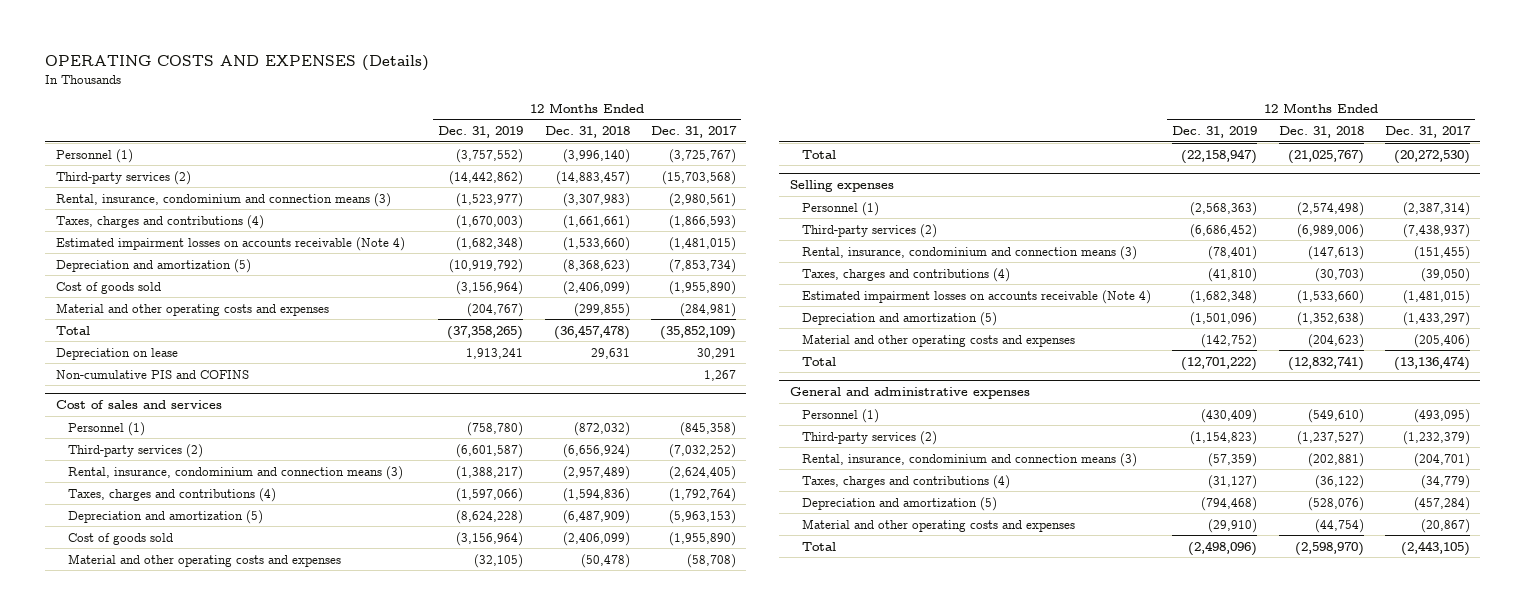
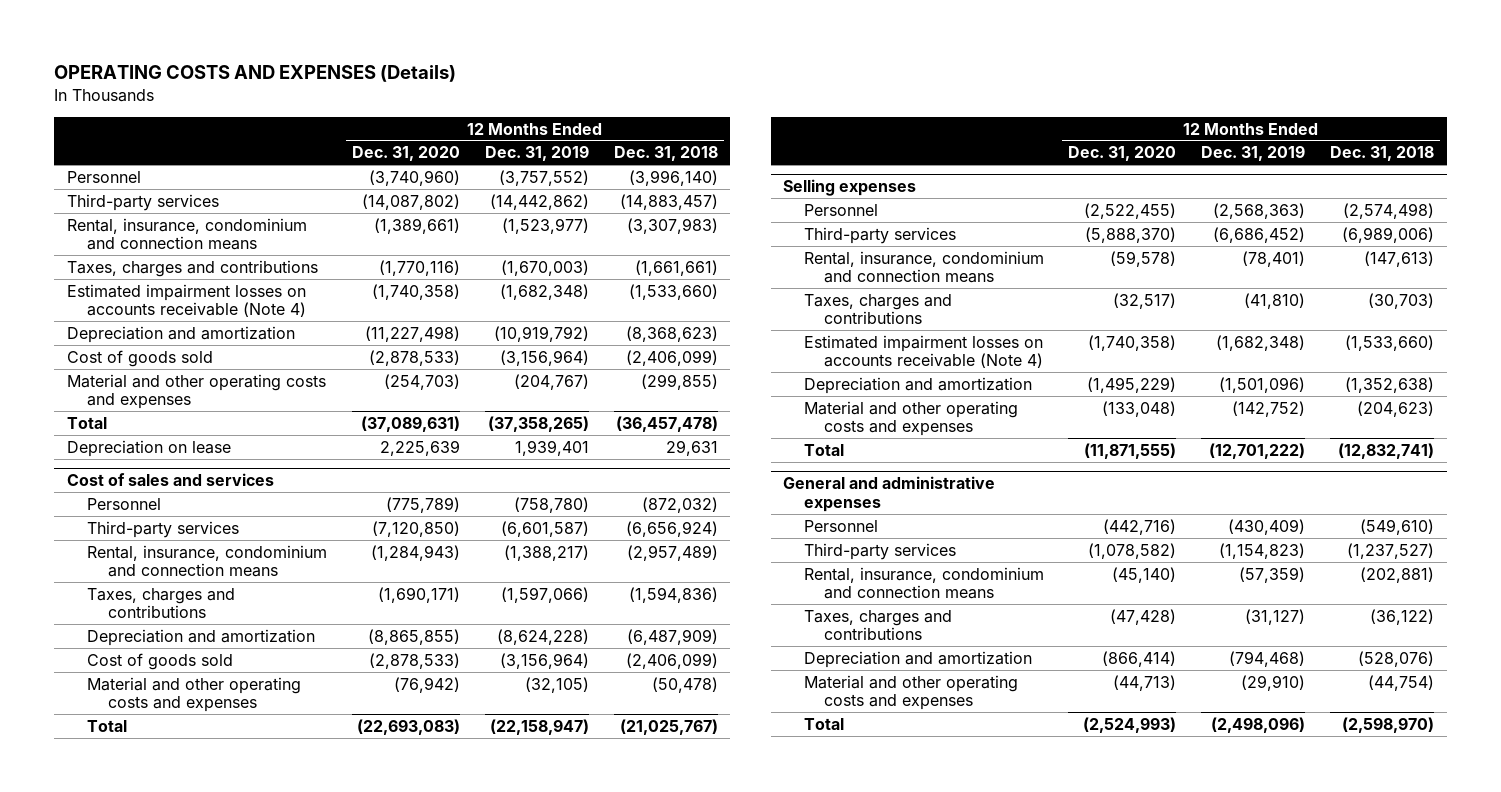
- | 12 Months Ended Dec. 31, 2019 | 12 Months Ended Dec. 31, 2018 | 12 Months Ended Dec. 31, 2017
+ | 12 Months Ended Dec. 31, 2020 | 12 Months Ended Dec. 31, 2019 | 12 Months Ended Dec. 31, 2018
- Personnel (1) | (3,757,552) | (3,996,140) | (3,725,767)
- Third-party services (2) | (14,442,862) | (14,883,457) | (15,703,568)
- Rental, insurance, condominium and connection means (3) | (1,523,977) | (3,307,983) | (2,980,561)
- Taxes, charges and contributions (4) | (1,670,003) | (1,661,661) | (1,866,593)
+ Personnel | (3,740,960) | (3,757,552) | (3,996,140)
+ Third-party services | (14,087,802) | (14,442,862) | (14,883,457)
+ Rental, insurance, condominium and connection means | (1,389,661) | (1,523,977) | (3,307,983)
+ Taxes, charges and contributions | (1,770,116) | (1,670,003) | (1,661,661)
- Depreciation and amortization (5) | (10,919,792) | (8,368,623) | (7,853,734)
+ Depreciation and amortization | (11,227,498) | (10,919,792) | (8,368,623)
- Depreciation on lease | 1,913,241 | 29,631 | 30,291
- Non-cumulative PIS and COFINS | | | 1,267
+ Depreciation on lease | 2,225,639 | 1,939,401 | 29,631
@ Cost of sales and services
- Personnel (1) | (758,780) | (872,032) | (845,358)
- Third-party services (2) | (6,601,587) | (6,656,924) | (7,032,252)
- Rental, insurance, condominium and connection means (3) | (1,388,217) | (2,957,489) | (2,624,405)
- Taxes, charges and contributions (4) | (1,597,066) | (1,594,836) | (1,792,764)
- Depreciation and amortization (5) | (8,624,228) | (6,487,909) | (5,963,153)
+ Personnel | (775,789) | (758,780) | (872,032)
+ Third-party services | (7,120,850) | (6,601,587) | (6,656,924)
+ Rental, insurance, condominium and connection means | (1,284,943) | (1,388,217) | (2,957,489)
+ Taxes, charges and contributions | (1,690,171) | (1,597,066) | (1,594,836)
+ Depreciation and amortization | (8,865,855) | (8,624,228) | (6,487,909)
@ Selling expenses
- Personnel (1) | (2,568,363) | (2,574,498) | (2,387,314)
- Third-party services (2) | (6,686,452) | (6,989,006) | (7,438,937)
- Rental, insurance, condominium and connection means (3) | (78,401) | (147,613) | (151,455)
- Taxes, charges and contributions (4) | (41,810) | (30,703) | (39,050)
+ Personnel | (2,522,455) | (2,568,363) | (2,574,498)
+ Third-party services | (5,888,370) | (6,686,452) | (6,989,006)
+ Rental, insurance, condominium and connection means | (59,578) | (78,401) | (147,613)
+ Taxes, charges and contributions | (32,517) | (41,810) | (30,703)
- Depreciation and amortization (5) | (1,501,096) | (1,352,638) | (1,433,297)
+ Depreciation and amortization | (1,495,229) | (1,501,096) | (1,352,638)
@ General and administrative expenses
- Personnel (1) | (430,409) | (549,610) | (493,095)
- Third-party services (2) | (1,154,823) | (1,237,527) | (1,232,379)
- Rental, insurance, condominium and connection means (3) | (57,359) | (202,881) | (204,701)
- Taxes, charges and contributions (4) | (31,127) | (36,122) | (34,779)
- Depreciation and amortization (5) | (794,468) | (528,076) | (457,284)
+ Personnel | (442,716) | (430,409) | (549,610)
+ Third-party services | (1,078,582) | (1,154,823) | (1,237,527)
+ Rental, insurance, condominium and connection means | (45,140) | (57,359) | (202,881)
+ Taxes, charges and contributions | (47,428) | (31,127) | (36,122)
+ Depreciation and amortization | (866,414) | (794,468) | (528,076)

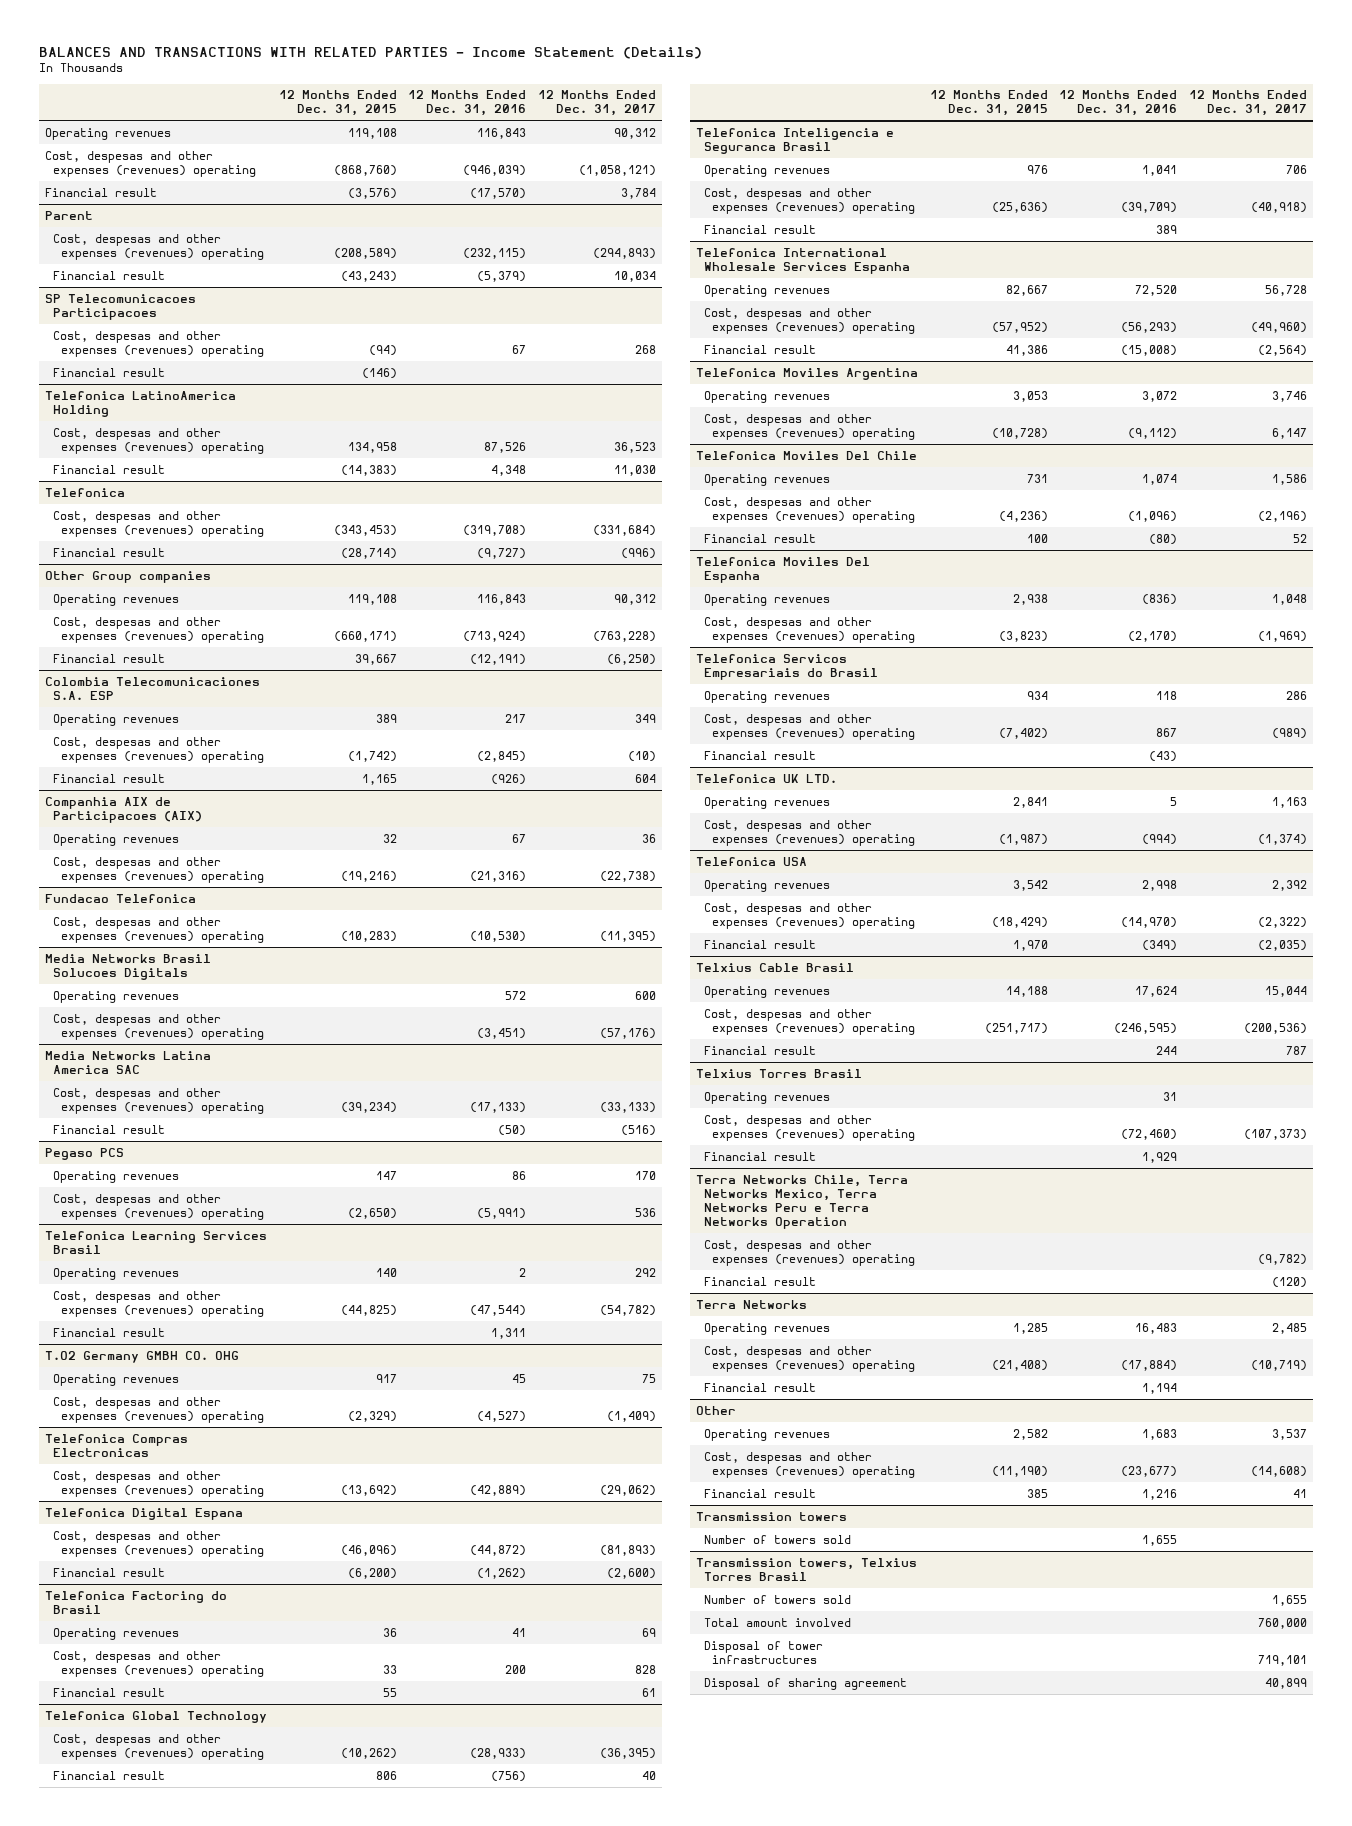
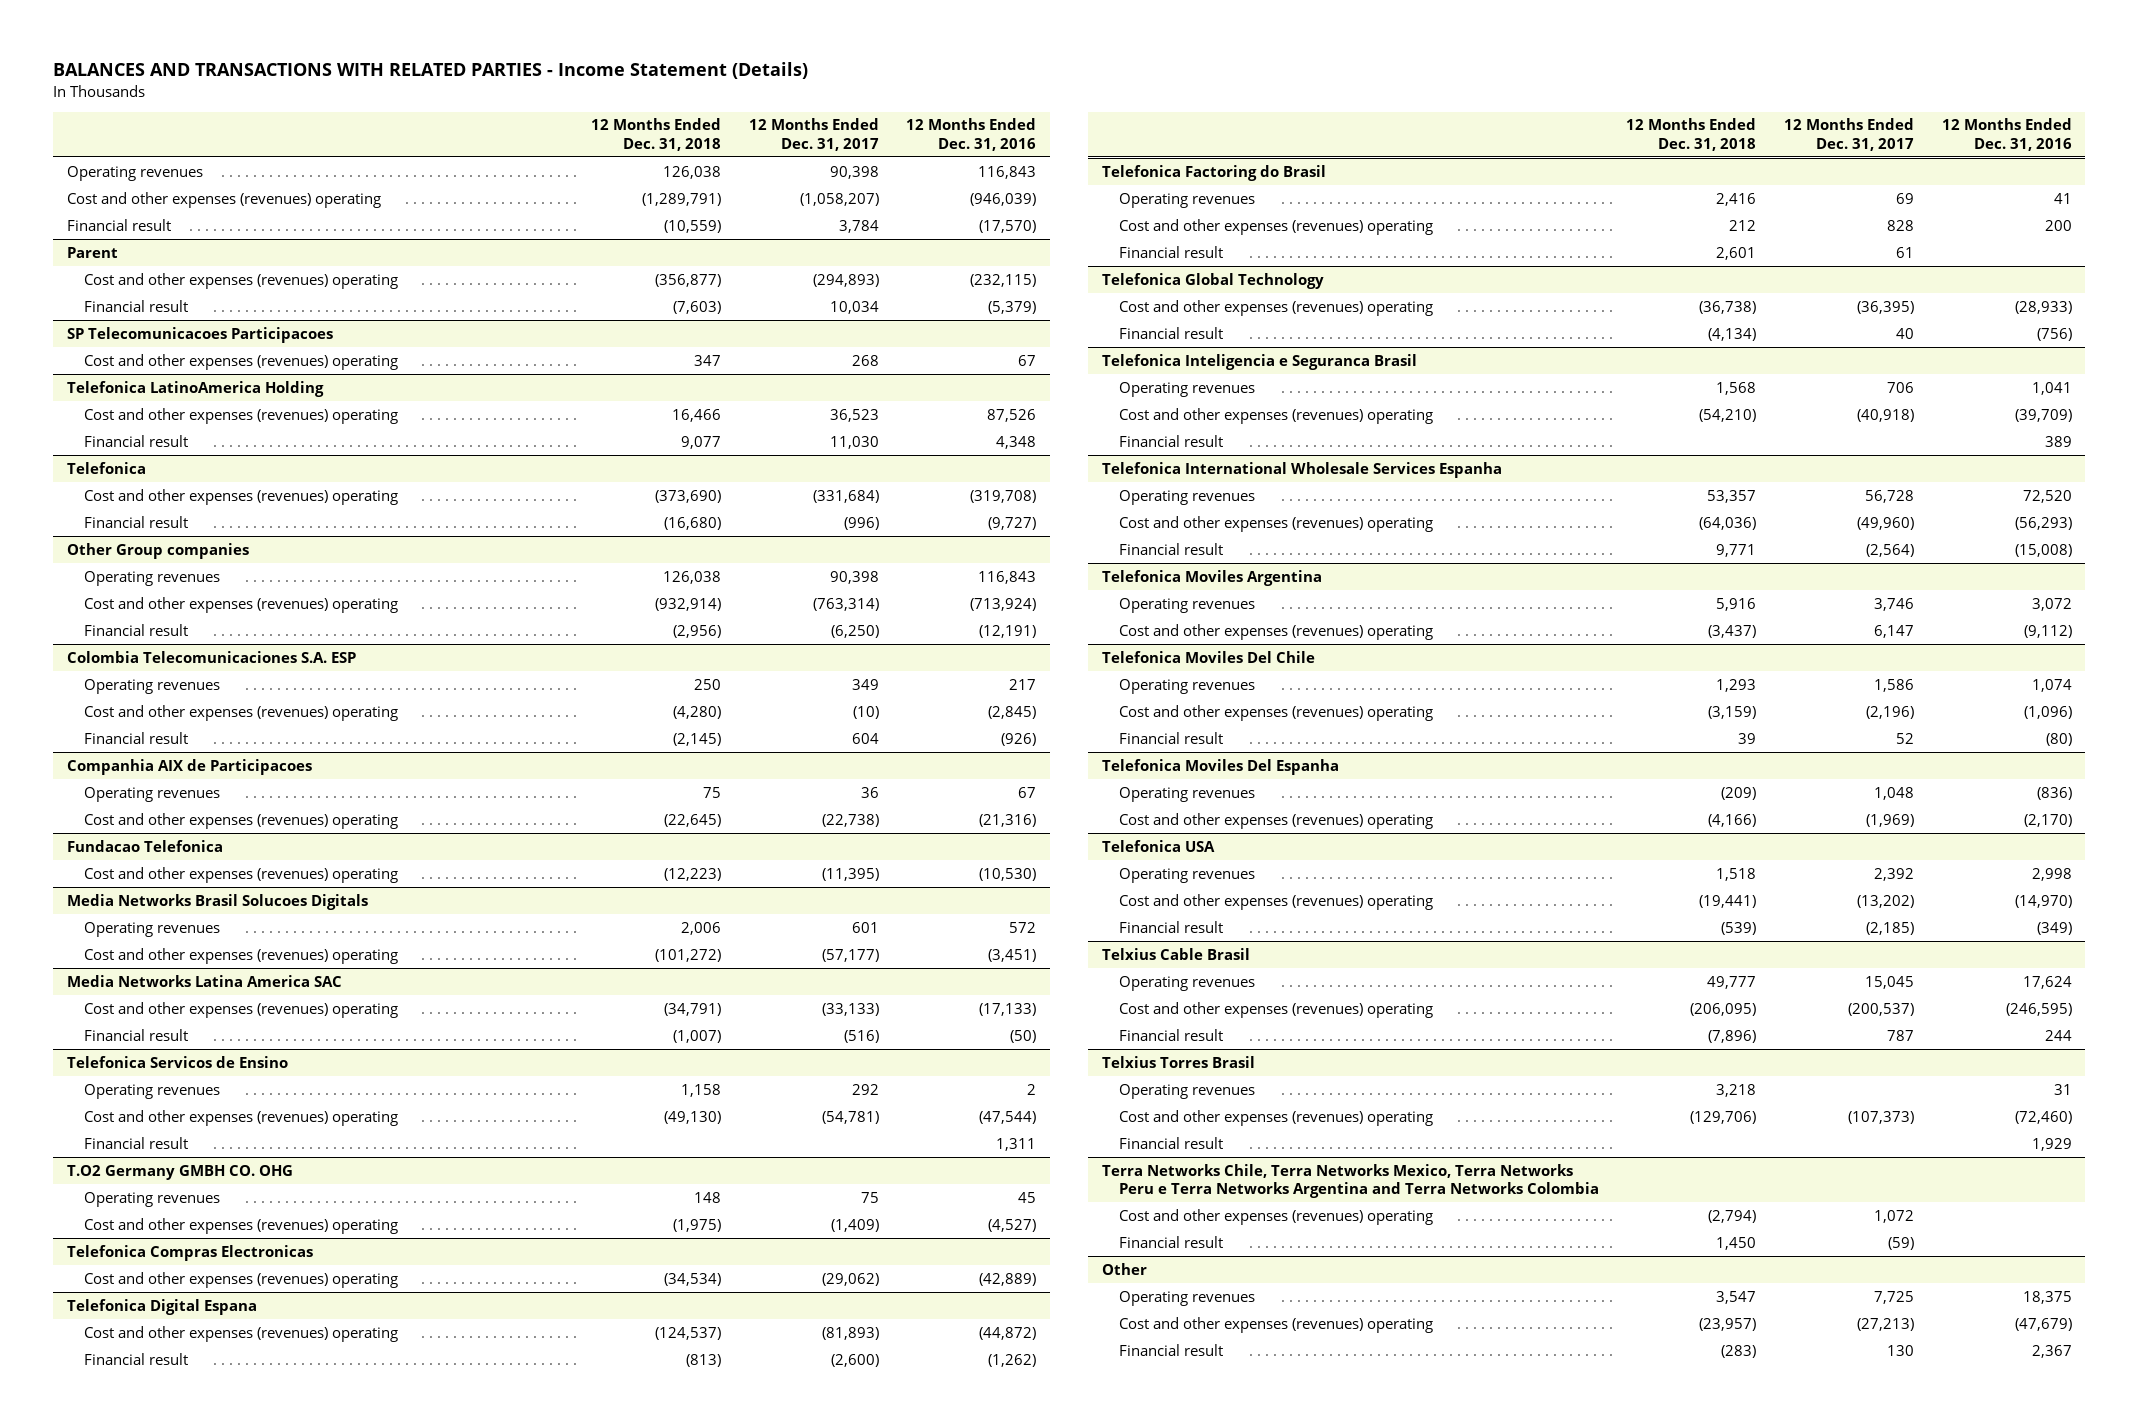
- | 12 Months Ended Dec. 31, 2015 | 12 Months Ended Dec. 31, 2016 | 12 Months Ended Dec. 31, 2017
+ | 12 Months Ended Dec. 31, 2018 | 12 Months Ended Dec. 31, 2017 | 12 Months Ended Dec. 31, 2016
- Operating revenues | 119,108 | 116,843 | 90,312
- Cost, despesas and other expenses (revenues) operating | (868,760) | (946,039) | (1,058,121)
+ Operating revenues | 126,038 | 90,398 | 116,843
+ Cost and other expenses (revenues) operating | (1,289,791) | (1,058,207) | (946,039)
@ Parent
- Cost, despesas and other expenses (revenues) operating | (208,589) | (232,115) | (294,893)
+ Cost and other expenses (revenues) operating | (356,877) | (294,893) | (232,115)
@ SP Telecomunicacoes Participacoes
- Cost, despesas and other expenses (revenues) operating | (94) | 67 | 268
- Financial result | (146) | |
+ Cost and other expenses (revenues) operating | 347 | 268 | 67
@ Telefonica LatinoAmerica Holding
- Cost, despesas and other expenses (revenues) operating | 134,958 | 87,526 | 36,523
+ Cost and other expenses (revenues) operating | 16,466 | 36,523 | 87,526
@ Telefonica
- Cost, despesas and other expenses (revenues) operating | (343,453) | (319,708) | (331,684)
+ Cost and other expenses (revenues) operating | (373,690) | (331,684) | (319,708)
@ Other Group companies
- Operating revenues | 119,108 | 116,843 | 90,312
- Cost, despesas and other expenses (revenues) operating | (660,171) | (713,924) | (763,228)
+ Operating revenues | 126,038 | 90,398 | 116,843
+ Cost and other expenses (revenues) operating | (932,914) | (763,314) | (713,924)
@ Colombia Telecomunicaciones S.A. ESP
- Cost, despesas and other expenses (revenues) operating | (1,742) | (2,845) | (10)
+ Cost and other expenses (revenues) operating | (4,280) | (10) | (2,845)
- Companhia AIX de Participacoes (AIX)
+ Companhia AIX de Participacoes
- Cost, despesas and other expenses (revenues) operating | (19,216) | (21,316) | (22,738)
+ Cost and other expenses (revenues) operating | (22,645) | (22,738) | (21,316)
@ Fundacao Telefonica
- Cost, despesas and other expenses (revenues) operating | (10,283) | (10,530) | (11,395)
+ Cost and other expenses (revenues) operating | (12,223) | (11,395) | (10,530)
@ Media Networks Brasil Solucoes Digitals
- Operating revenues | | 572 | 600
- Cost, despesas and other expenses (revenues) operating | | (3,451) | (57,176)
+ Operating revenues | 2,006 | 601 | 572
+ Cost and other expenses (revenues) operating | (101,272) | (57,177) | (3,451)
@ Media Networks Latina America SAC
- Cost, despesas and other expenses (revenues) operating | (39,234) | (17,133) | (33,133)
+ Cost and other expenses (revenues) operating | (34,791) | (33,133) | (17,133)
- Pegaso PCS
- Operating revenues | 147 | 86 | 170
- Cost, despesas and other expenses (revenues) operating | (2,650) | (5,991) | 536
- Telefonica Learning Services Brasil
+ Telefonica Servicos de Ensino
- Cost, despesas and other expenses (revenues) operating | (44,825) | (47,544) | (54,782)
+ Cost and other expenses (revenues) operating | (49,130) | (54,781) | (47,544)
@ T.O2 Germany GMBH CO. OHG
- Cost, despesas and other expenses (revenues) operating | (2,329) | (4,527) | (1,409)
+ Cost and other expenses (revenues) operating | (1,975) | (1,409) | (4,527)
@ Telefonica Compras Electronicas
- Cost, despesas and other expenses (revenues) operating | (13,692) | (42,889) | (29,062)
+ Cost and other expenses (revenues) operating | (34,534) | (29,062) | (42,889)
@ Telefonica Digital Espana
- Cost, despesas and other expenses (revenues) operating | (46,096) | (44,872) | (81,893)
+ Cost and other expenses (revenues) operating | (124,537) | (81,893) | (44,872)
@ Telefonica Factoring do Brasil
- Cost, despesas and other expenses (revenues) operating | 33 | 200 | 828
+ Cost and other expenses (revenues) operating | 212 | 828 | 200
@ Telefonica Global Technology
- Cost, despesas and other expenses (revenues) operating | (10,262) | (28,933) | (36,395)
+ Cost and other expenses (revenues) operating | (36,738) | (36,395) | (28,933)
@ Telefonica Inteligencia e Seguranca Brasil
- Cost, despesas and other expenses (revenues) operating | (25,636) | (39,709) | (40,918)
+ Cost and other expenses (revenues) operating | (54,210) | (40,918) | (39,709)
@ Telefonica International Wholesale Services Espanha
- Cost, despesas and other expenses (revenues) operating | (57,952) | (56,293) | (49,960)
+ Cost and other expenses (revenues) operating | (64,036) | (49,960) | (56,293)
@ Telefonica Moviles Argentina
- Cost, despesas and other expenses (revenues) operating | (10,728) | (9,112) | 6,147
+ Cost and other expenses (revenues) operating | (3,437) | 6,147 | (9,112)
@ Telefonica Moviles Del Chile
- Cost, despesas and other expenses (revenues) operating | (4,236) | (1,096) | (2,196)
+ Cost and other expenses (revenues) operating | (3,159) | (2,196) | (1,096)
@ Telefonica Moviles Del Espanha
- Cost, despesas and other expenses (revenues) operating | (3,823) | (2,170) | (1,969)
- Telefonica Servicos Empresariais do Brasil
- Operating revenues | 934 | 118 | 286
- Cost, despesas and other expenses (revenues) operating | (7,402) | 867 | (989)
- Financial result | | (43) |
- Telefonica UK LTD.
- Operating revenues | 2,841 | 5 | 1,163
- Cost, despesas and other expenses (revenues) operating | (1,987) | (994) | (1,374)
@ Telefonica Moviles Del Espanha
+ Cost and other expenses (revenues) operating | (4,166) | (1,969) | (2,170)
@ Telefonica USA
- Cost, despesas and other expenses (revenues) operating | (18,429) | (14,970) | (2,322)
- Financial result | 1,970 | (349) | (2,035)
+ Cost and other expenses (revenues) operating | (19,441) | (13,202) | (14,970)
+ Financial result | (539) | (2,185) | (349)
@ Telxius Cable Brasil
- Operating revenues | 14,188 | 17,624 | 15,044
- Cost, despesas and other expenses (revenues) operating | (251,717) | (246,595) | (200,536)
+ Operating revenues | 49,777 | 15,045 | 17,624
+ Cost and other expenses (revenues) operating | (206,095) | (200,537) | (246,595)
@ Telxius Torres Brasil
- Cost, despesas and other expenses (revenues) operating | | (72,460) | (107,373)
+ Cost and other expenses (revenues) operating | (129,706) | (107,373) | (72,460)
- Terra Networks Chile, Terra Networks Mexico, Terra Networks Peru e Terra Networks Operation
- Cost, despesas and other expenses (revenues) operating | | | (9,782)
- Financial result | | | (120)
- Terra Networks
- Operating revenues | 1,285 | 16,483 | 2,485
- Cost, despesas and other expenses (revenues) operating | (21,408) | (17,884) | (10,719)
- Financial result | | 1,194 |
+ Terra Networks Chile, Terra Networks Mexico, Terra Networks Peru e Terra Networks Argentina and Terra Networks Colombia
+ Cost and other expenses (revenues) operating | (2,794) | 1,072 |
+ Financial result | 1,450 | (59) |
@ Other
- Operating revenues | 2,582 | 1,683 | 3,537
- Cost, despesas and other expenses (revenues) operating | (11,190) | (23,677) | (14,608)
- Financial result | 385 | 1,216 | 41
- Transmission towers
- Number of towers sold | | 1,655 |
- Transmission towers, Telxius Torres Brasil
- Number of towers sold | | | 1,655
- Total amount involved | | | 760,000
- Disposal of tower infrastructures | | | 719,101
- Disposal of sharing agreement | | | 40,899
@ Other
+ Operating revenues | 3,547 | 7,725 | 18,375
+ Cost and other expenses (revenues) operating | (23,957) | (27,213) | (47,679)
+ Financial result | (283) | 130 | 2,367

